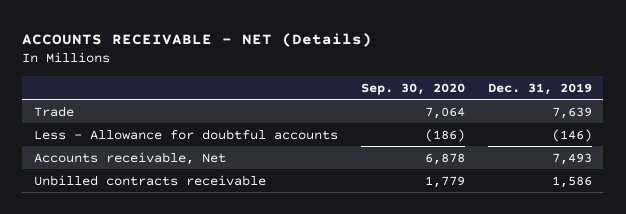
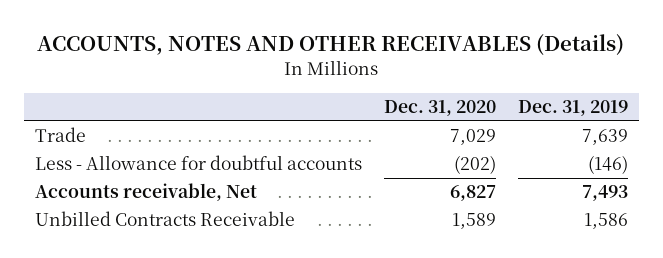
- ACCOUNTS RECEIVABLE - NET (Details)
+ ACCOUNTS, NOTES AND OTHER RECEIVABLES (Details)
- | Sep. 30, 2020 | Dec. 31, 2019
+ | Dec. 31, 2020 | Dec. 31, 2019
- Unbilled contracts receivable | 1,779 | 1,586
+ Unbilled Contracts Receivable | 1,589 | 1,586

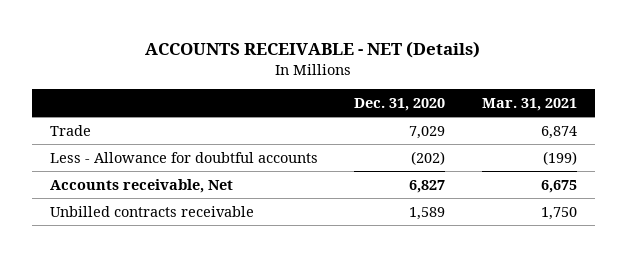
- ACCOUNTS, NOTES AND OTHER RECEIVABLES (Details)
+ ACCOUNTS RECEIVABLE - NET (Details)
- | Dec. 31, 2020 | Dec. 31, 2019
+ | Dec. 31, 2020 | Mar. 31, 2021
- Unbilled Contracts Receivable | 1,589 | 1,586
+ Unbilled contracts receivable | 1,589 | 1,750

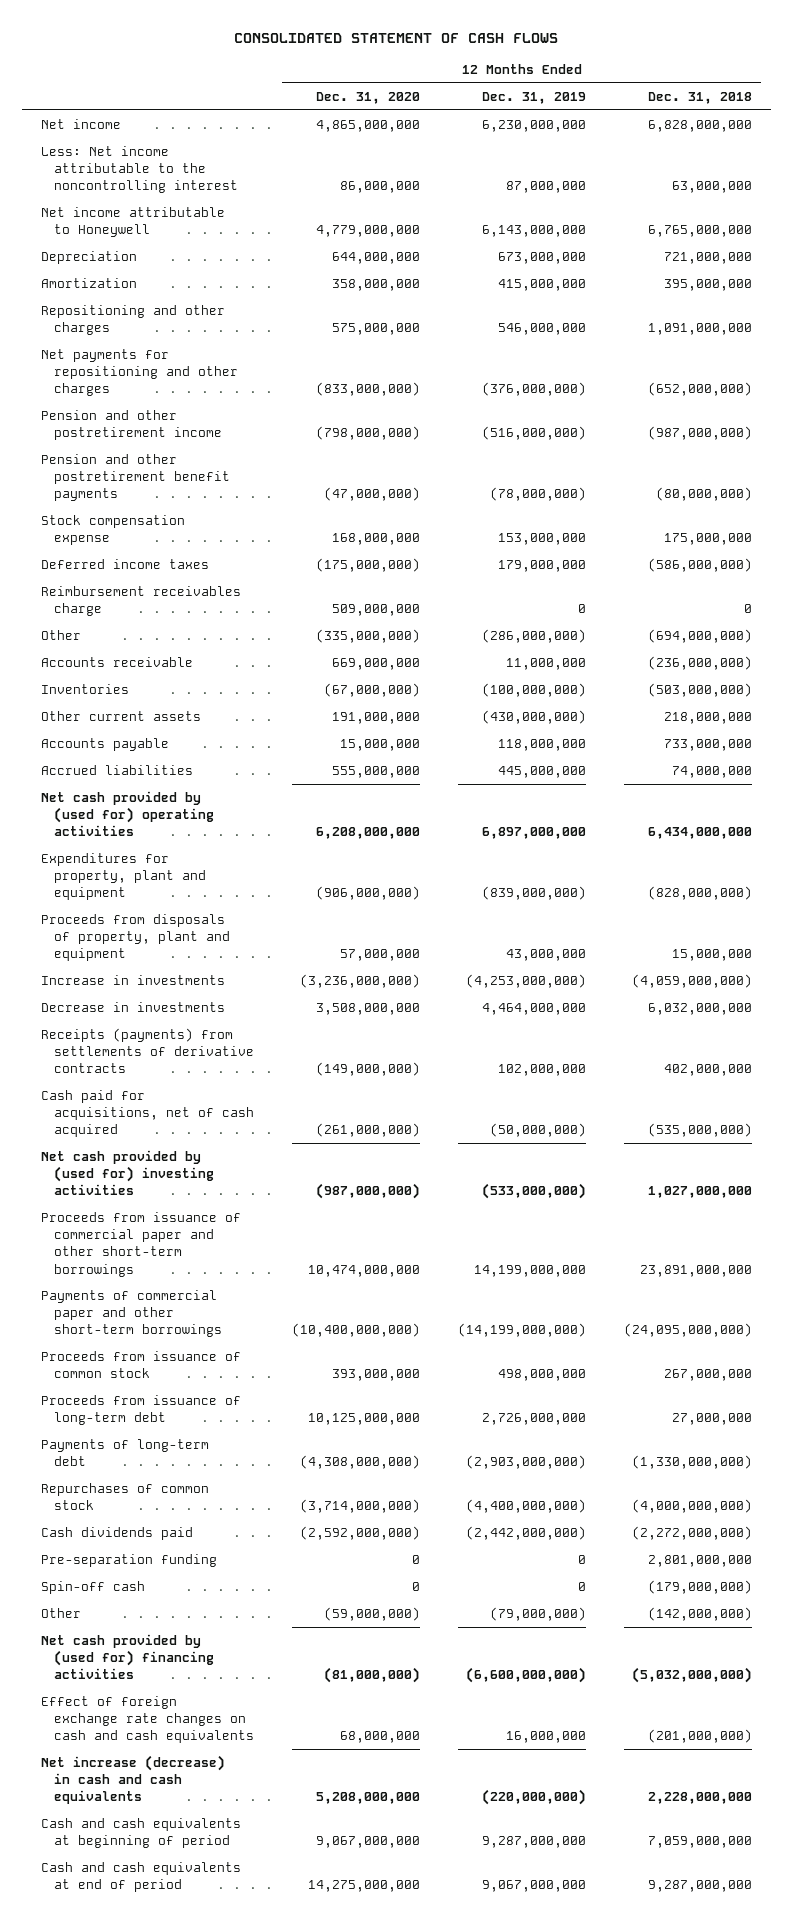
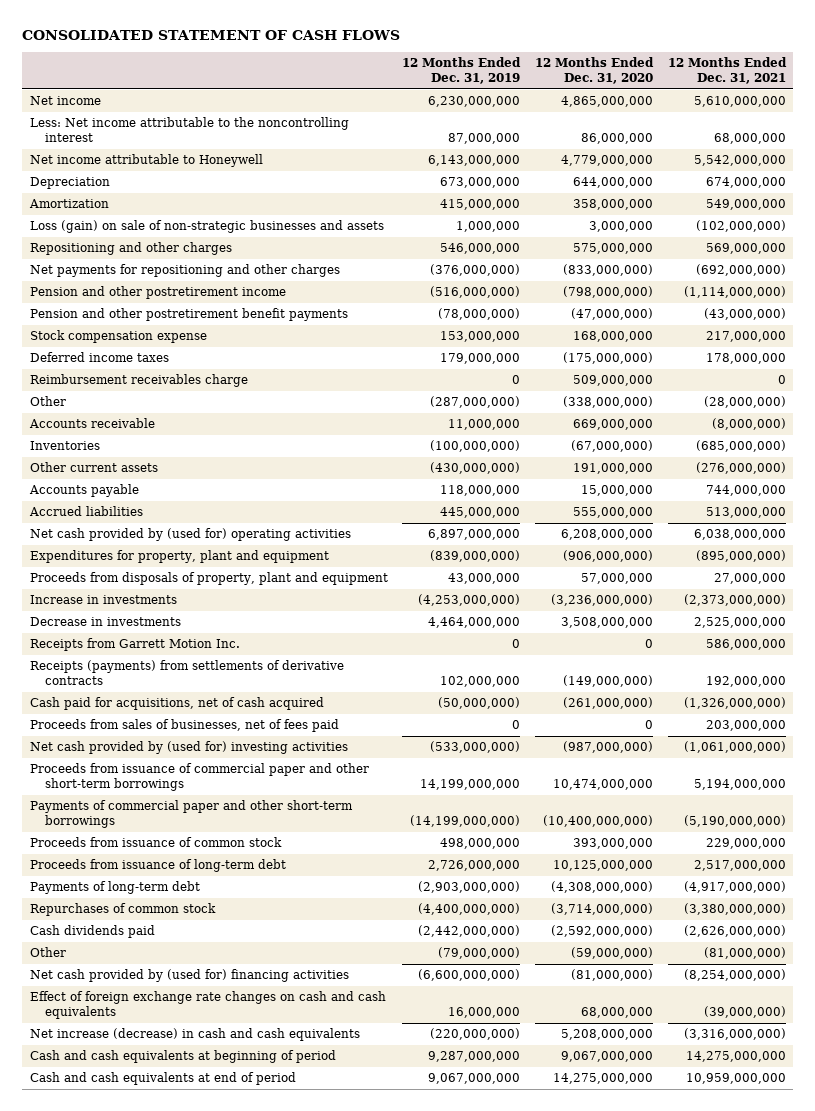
- | 12 Months Ended Dec. 31, 2020 | 12 Months Ended Dec. 31, 2019 | 12 Months Ended Dec. 31, 2018
+ | 12 Months Ended Dec. 31, 2019 | 12 Months Ended Dec. 31, 2020 | 12 Months Ended Dec. 31, 2021
+ Loss (gain) on sale of non-strategic businesses and assets | 1,000,000 | 3,000,000 | (102,000,000)
- Other | (335,000,000) | (286,000,000) | (694,000,000)
+ Other | (287,000,000) | (338,000,000) | (28,000,000)
+ Receipts from Garrett Motion Inc. | 0 | 0 | 586,000,000
+ Proceeds from sales of businesses, net of fees paid | 0 | 0 | 203,000,000
- Pre-separation funding | 0 | 0 | 2,801,000,000
- Spin-off cash | 0 | 0 | (179,000,000)

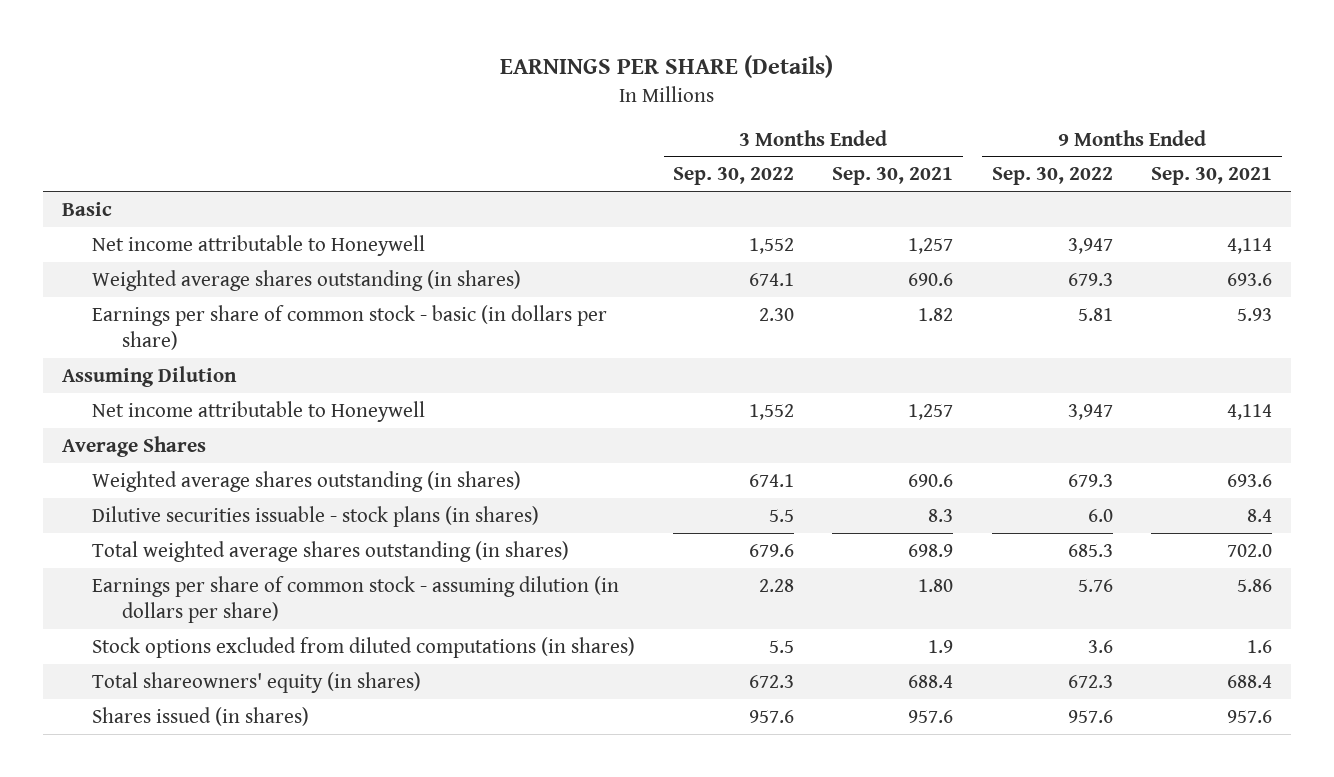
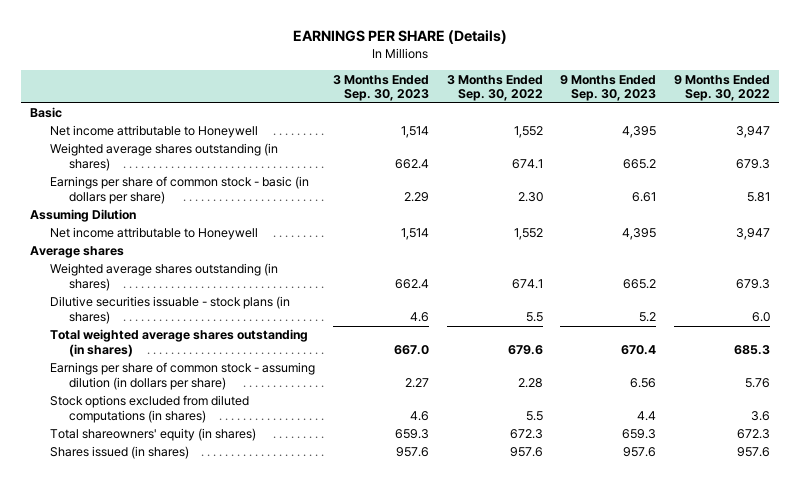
- | 3 Months Ended Sep. 30, 2022 | 3 Months Ended Sep. 30, 2021 | 9 Months Ended Sep. 30, 2022 | 9 Months Ended Sep. 30, 2021
+ | 3 Months Ended Sep. 30, 2023 | 3 Months Ended Sep. 30, 2022 | 9 Months Ended Sep. 30, 2023 | 9 Months Ended Sep. 30, 2022
- Average Shares
+ Average shares

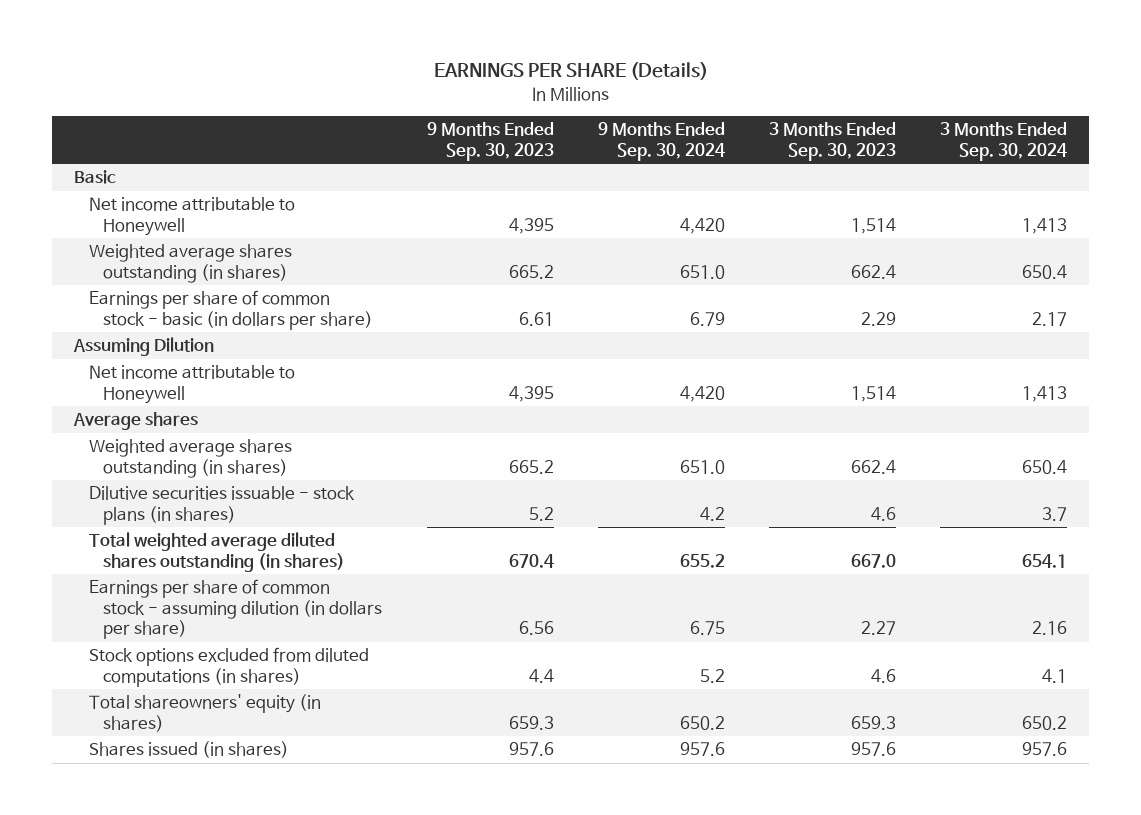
- | 3 Months Ended Sep. 30, 2023 | 3 Months Ended Sep. 30, 2022 | 9 Months Ended Sep. 30, 2023 | 9 Months Ended Sep. 30, 2022
+ | 9 Months Ended Sep. 30, 2023 | 9 Months Ended Sep. 30, 2024 | 3 Months Ended Sep. 30, 2023 | 3 Months Ended Sep. 30, 2024
- Total weighted average shares outstanding (in shares) | 667.0 | 679.6 | 670.4 | 685.3
+ Total weighted average diluted shares outstanding (in shares) | 670.4 | 655.2 | 667.0 | 654.1

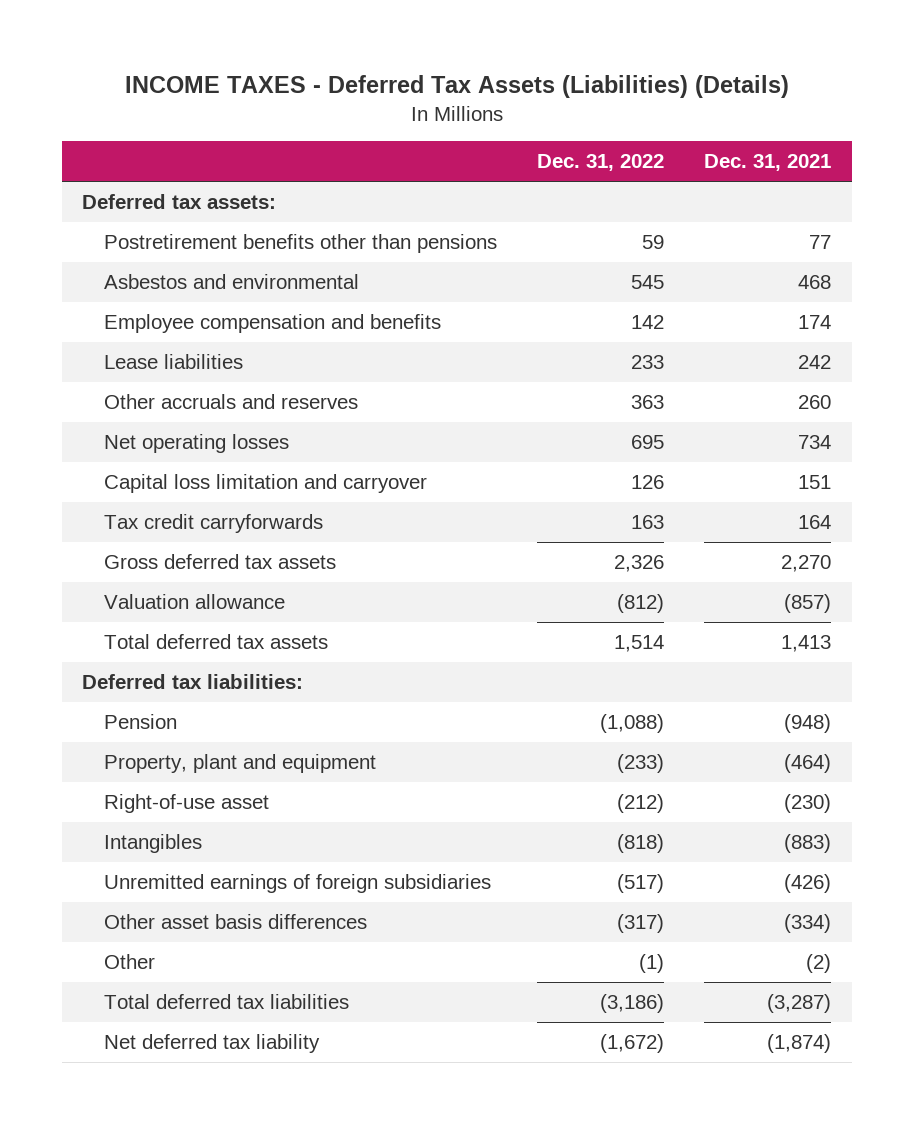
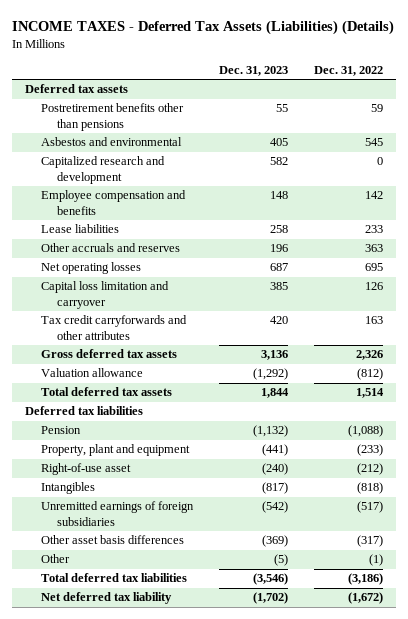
- | Dec. 31, 2022 | Dec. 31, 2021
+ | Dec. 31, 2023 | Dec. 31, 2022
- Deferred tax assets:
+ Deferred tax assets
+ Capitalized research and development | 582 | 0
- Tax credit carryforwards | 163 | 164
+ Tax credit carryforwards and other attributes | 420 | 163
- Deferred tax liabilities:
+ Deferred tax liabilities

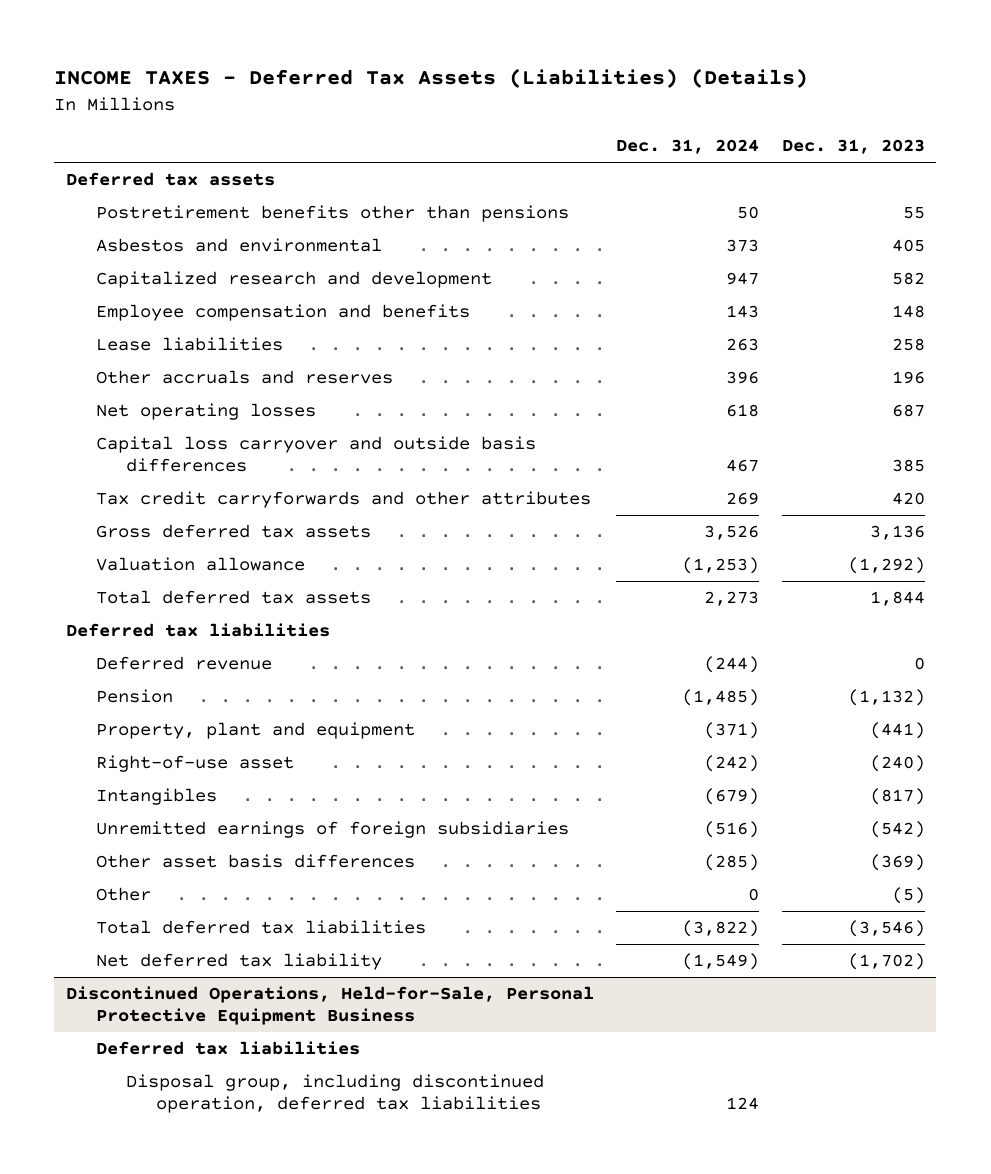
- | Dec. 31, 2023 | Dec. 31, 2022
+ | Dec. 31, 2024 | Dec. 31, 2023
- Capital loss limitation and carryover | 385 | 126
+ Capital loss carryover and outside basis differences | 467 | 385
+ Deferred revenue | (244) | 0
+ Discontinued Operations, Held-for-Sale, Personal Protective Equipment Business
+ Deferred tax liabilities
+ Disposal group, including discontinued operation, deferred tax liabilities | 124 |

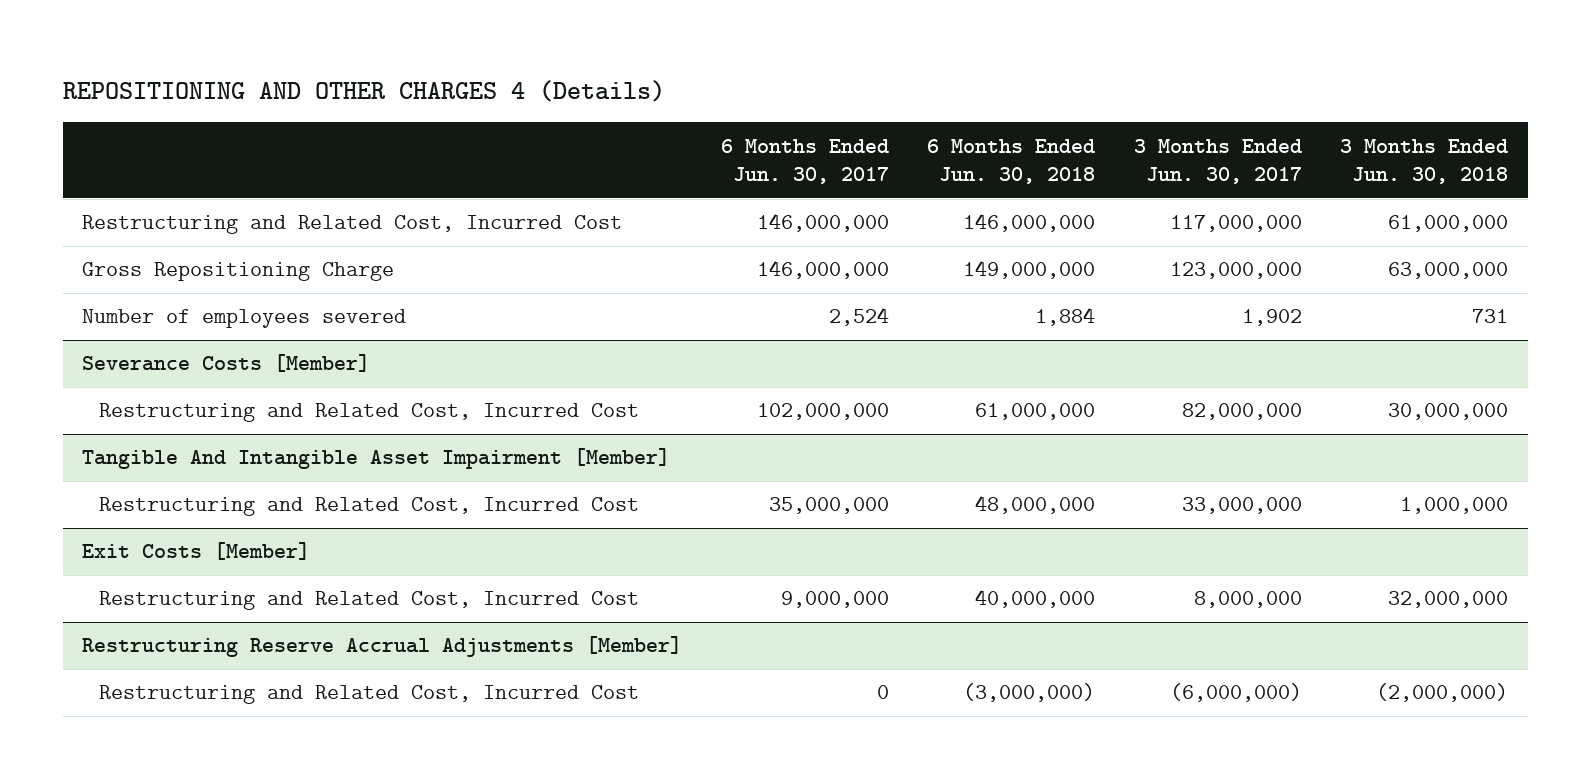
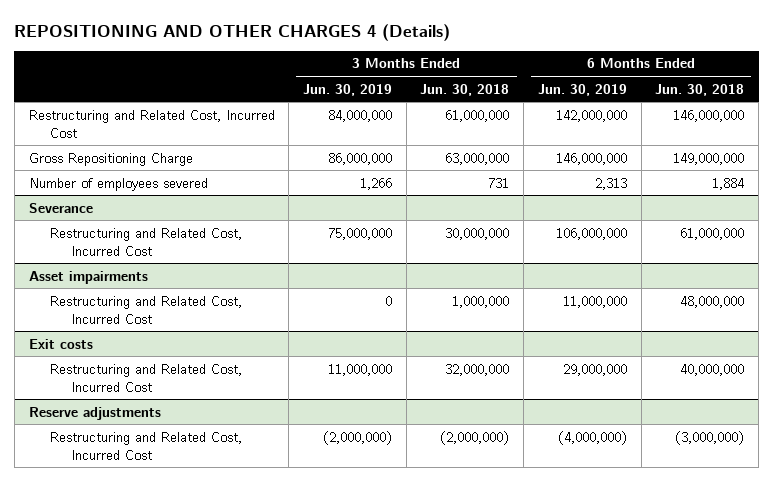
- | 6 Months Ended Jun. 30, 2017 | 6 Months Ended Jun. 30, 2018 | 3 Months Ended Jun. 30, 2017 | 3 Months Ended Jun. 30, 2018
+ | 3 Months Ended Jun. 30, 2019 | 3 Months Ended Jun. 30, 2018 | 6 Months Ended Jun. 30, 2019 | 6 Months Ended Jun. 30, 2018
- Severance Costs [Member]
+ Severance
- Tangible And Intangible Asset Impairment [Member]
+ Asset impairments
- Exit Costs [Member]
+ Exit costs
- Restructuring Reserve Accrual Adjustments [Member]
+ Reserve adjustments

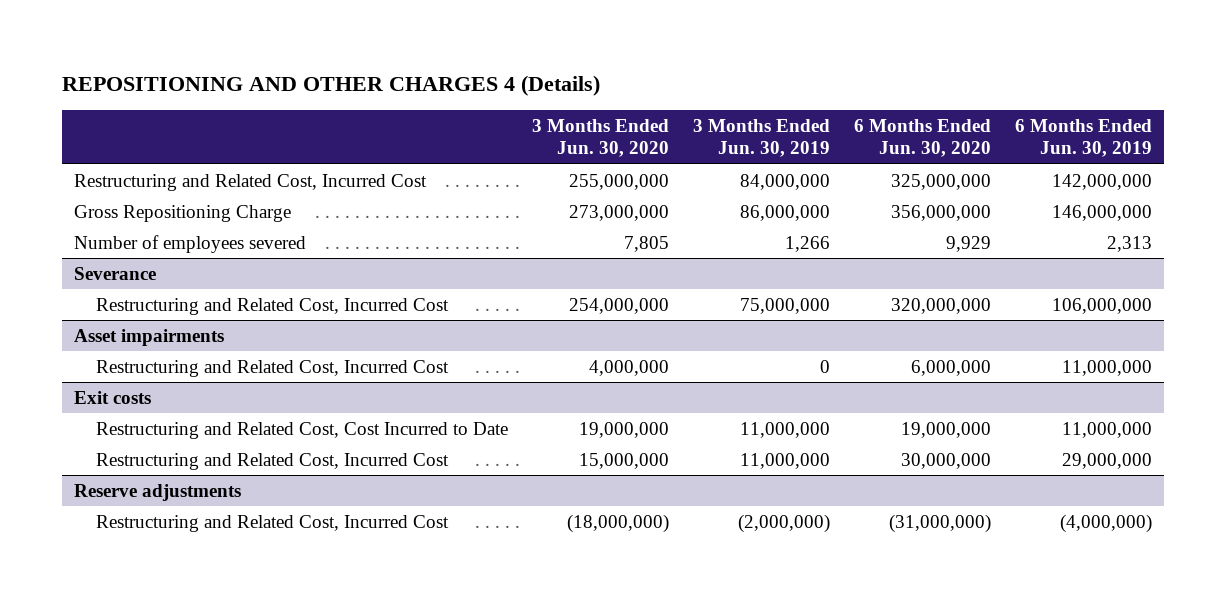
- | 3 Months Ended Jun. 30, 2019 | 3 Months Ended Jun. 30, 2018 | 6 Months Ended Jun. 30, 2019 | 6 Months Ended Jun. 30, 2018
+ | 3 Months Ended Jun. 30, 2020 | 3 Months Ended Jun. 30, 2019 | 6 Months Ended Jun. 30, 2020 | 6 Months Ended Jun. 30, 2019
@ Exit costs
+ Restructuring and Related Cost, Cost Incurred to Date | 19,000,000 | 11,000,000 | 19,000,000 | 11,000,000

